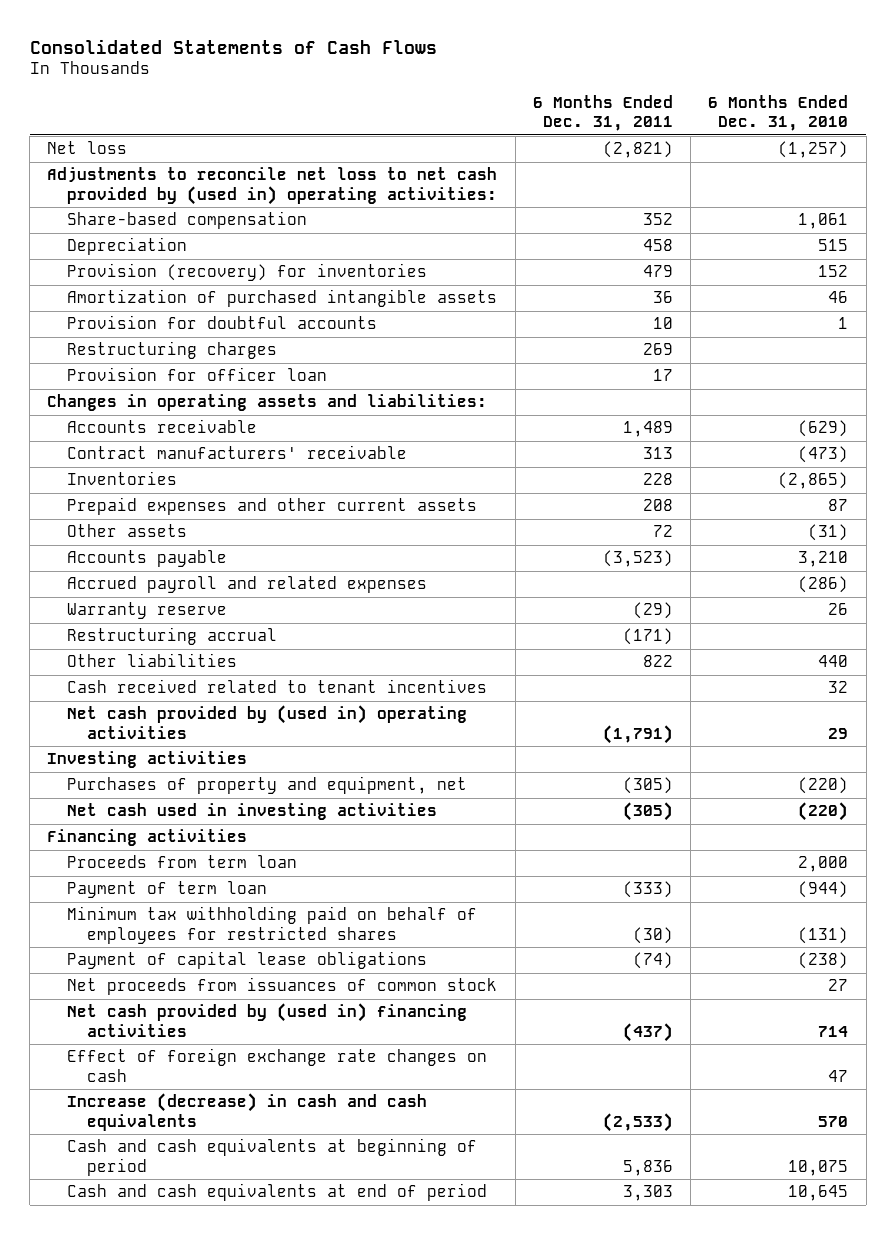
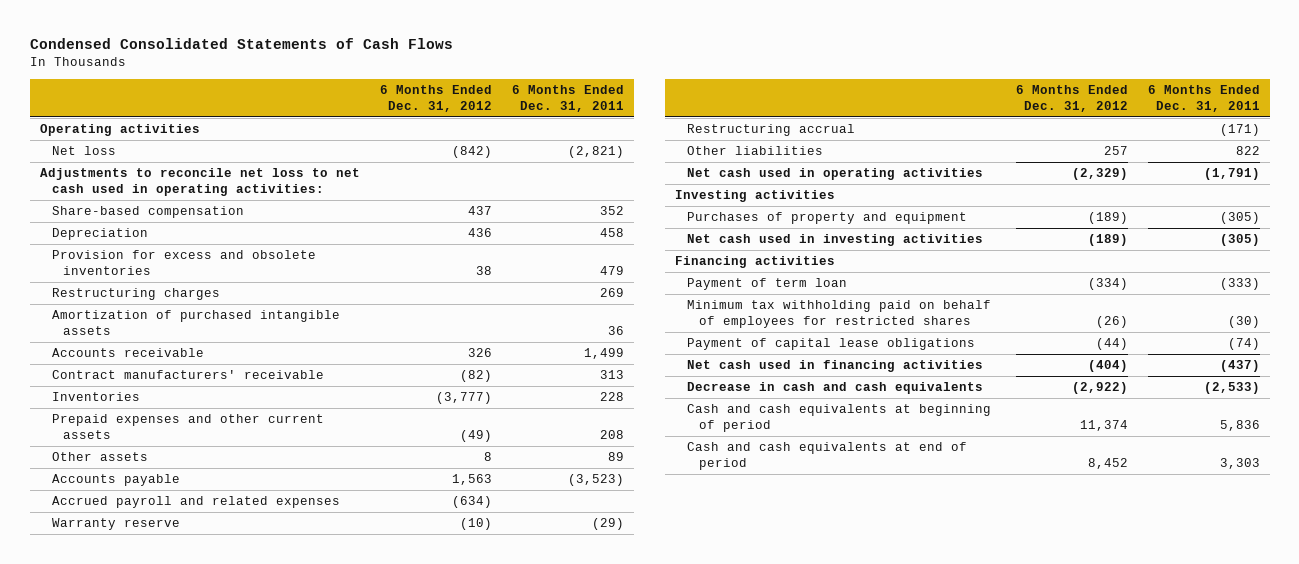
- Consolidated Statements of Cash Flows
+ Condensed Consolidated Statements of Cash Flows
- | 6 Months Ended Dec. 31, 2011 | 6 Months Ended Dec. 31, 2010
+ | 6 Months Ended Dec. 31, 2012 | 6 Months Ended Dec. 31, 2011
+ Operating activities
- Adjustments to reconcile net loss to net cash provided by (used in) operating activities:
+ Adjustments to reconcile net loss to net cash used in operating activities:
- Provision (recovery) for inventories | 479 | 152
- Provision for doubtful accounts | 10 | 1
+ Provision for excess and obsolete inventories | 38 | 479
- Provision for officer loan | 17 |
- Changes in operating assets and liabilities:
- Accounts receivable | 1,489 | (629)
moved down: Amortization of purchased intangible assets | | 36
+ Accounts receivable | 326 | 1,499
- Other assets | 72 | (31)
+ Other assets | 8 | 89
- Cash received related to tenant incentives | | 32
- Net cash provided by (used in) operating activities | (1,791) | 29
+ Net cash used in operating activities | (2,329) | (1,791)
- Purchases of property and equipment, net | (305) | (220)
+ Purchases of property and equipment | (189) | (305)
- Proceeds from term loan | | 2,000
- Net proceeds from issuances of common stock | | 27
- Net cash provided by (used in) financing activities | (437) | 714
- Effect of foreign exchange rate changes on cash | | 47
- Increase (decrease) in cash and cash equivalents | (2,533) | 570
+ Net cash used in financing activities | (404) | (437)
+ Decrease in cash and cash equivalents | (2,922) | (2,533)

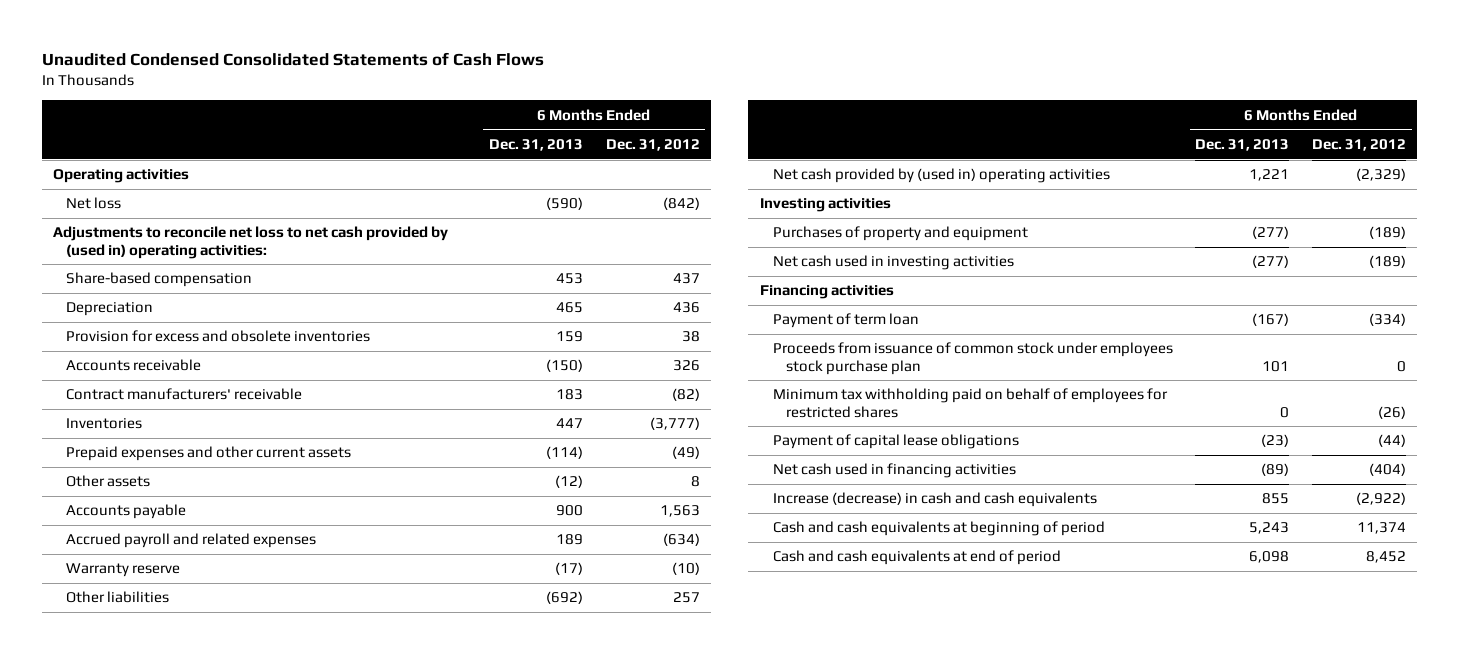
- Condensed Consolidated Statements of Cash Flows
+ Unaudited Condensed Consolidated Statements of Cash Flows
- | 6 Months Ended Dec. 31, 2012 | 6 Months Ended Dec. 31, 2011
+ | 6 Months Ended Dec. 31, 2013 | 6 Months Ended Dec. 31, 2012
- Adjustments to reconcile net loss to net cash used in operating activities:
+ Adjustments to reconcile net loss to net cash provided by (used in) operating activities:
- Restructuring charges | | 269
- Amortization of purchased intangible assets | | 36
- Restructuring accrual | | (171)
- Net cash used in operating activities | (2,329) | (1,791)
+ Net cash provided by (used in) operating activities | 1,221 | (2,329)
+ Proceeds from issuance of common stock under employees stock purchase plan | 101 | 0
- Decrease in cash and cash equivalents | (2,922) | (2,533)
+ Increase (decrease) in cash and cash equivalents | 855 | (2,922)

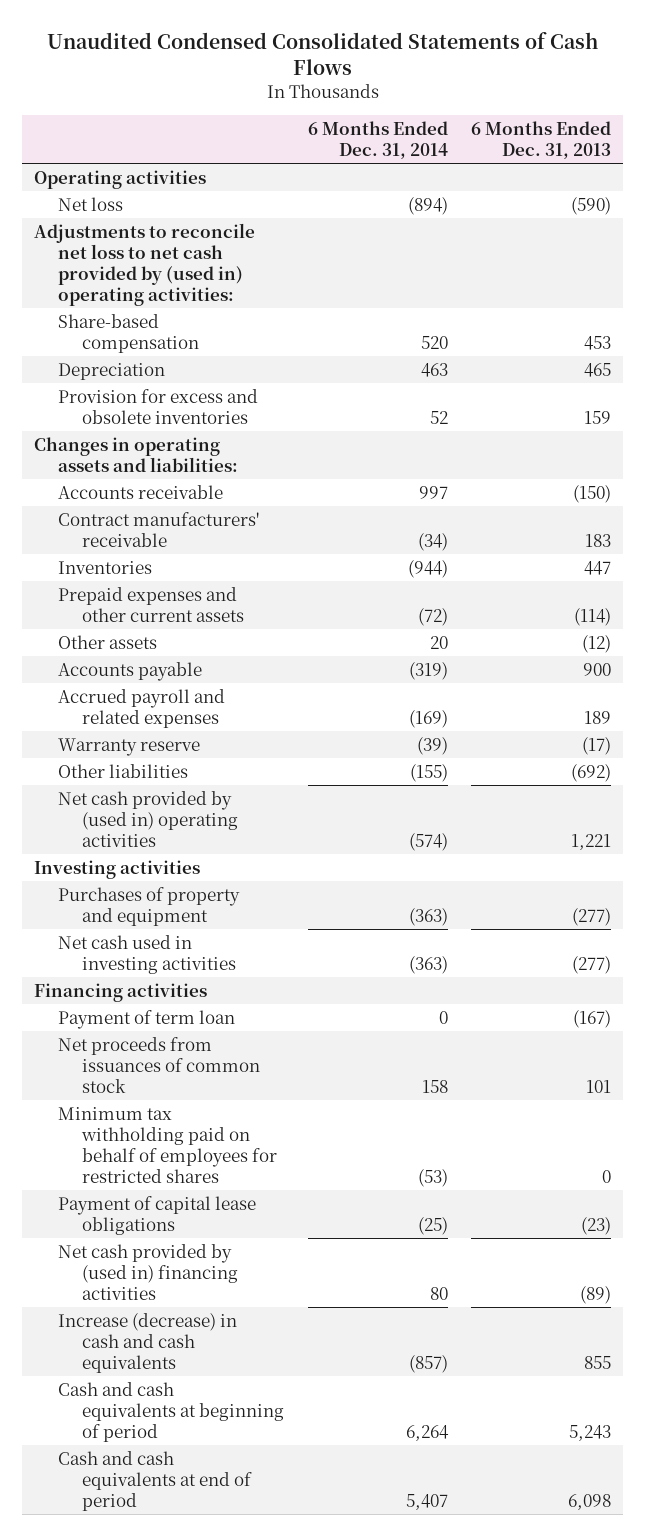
- | 6 Months Ended Dec. 31, 2013 | 6 Months Ended Dec. 31, 2012
+ | 6 Months Ended Dec. 31, 2014 | 6 Months Ended Dec. 31, 2013
+ Changes in operating assets and liabilities:
- Proceeds from issuance of common stock under employees stock purchase plan | 101 | 0
+ Net proceeds from issuances of common stock | 158 | 101
- Net cash used in financing activities | (89) | (404)
+ Net cash provided by (used in) financing activities | 80 | (89)

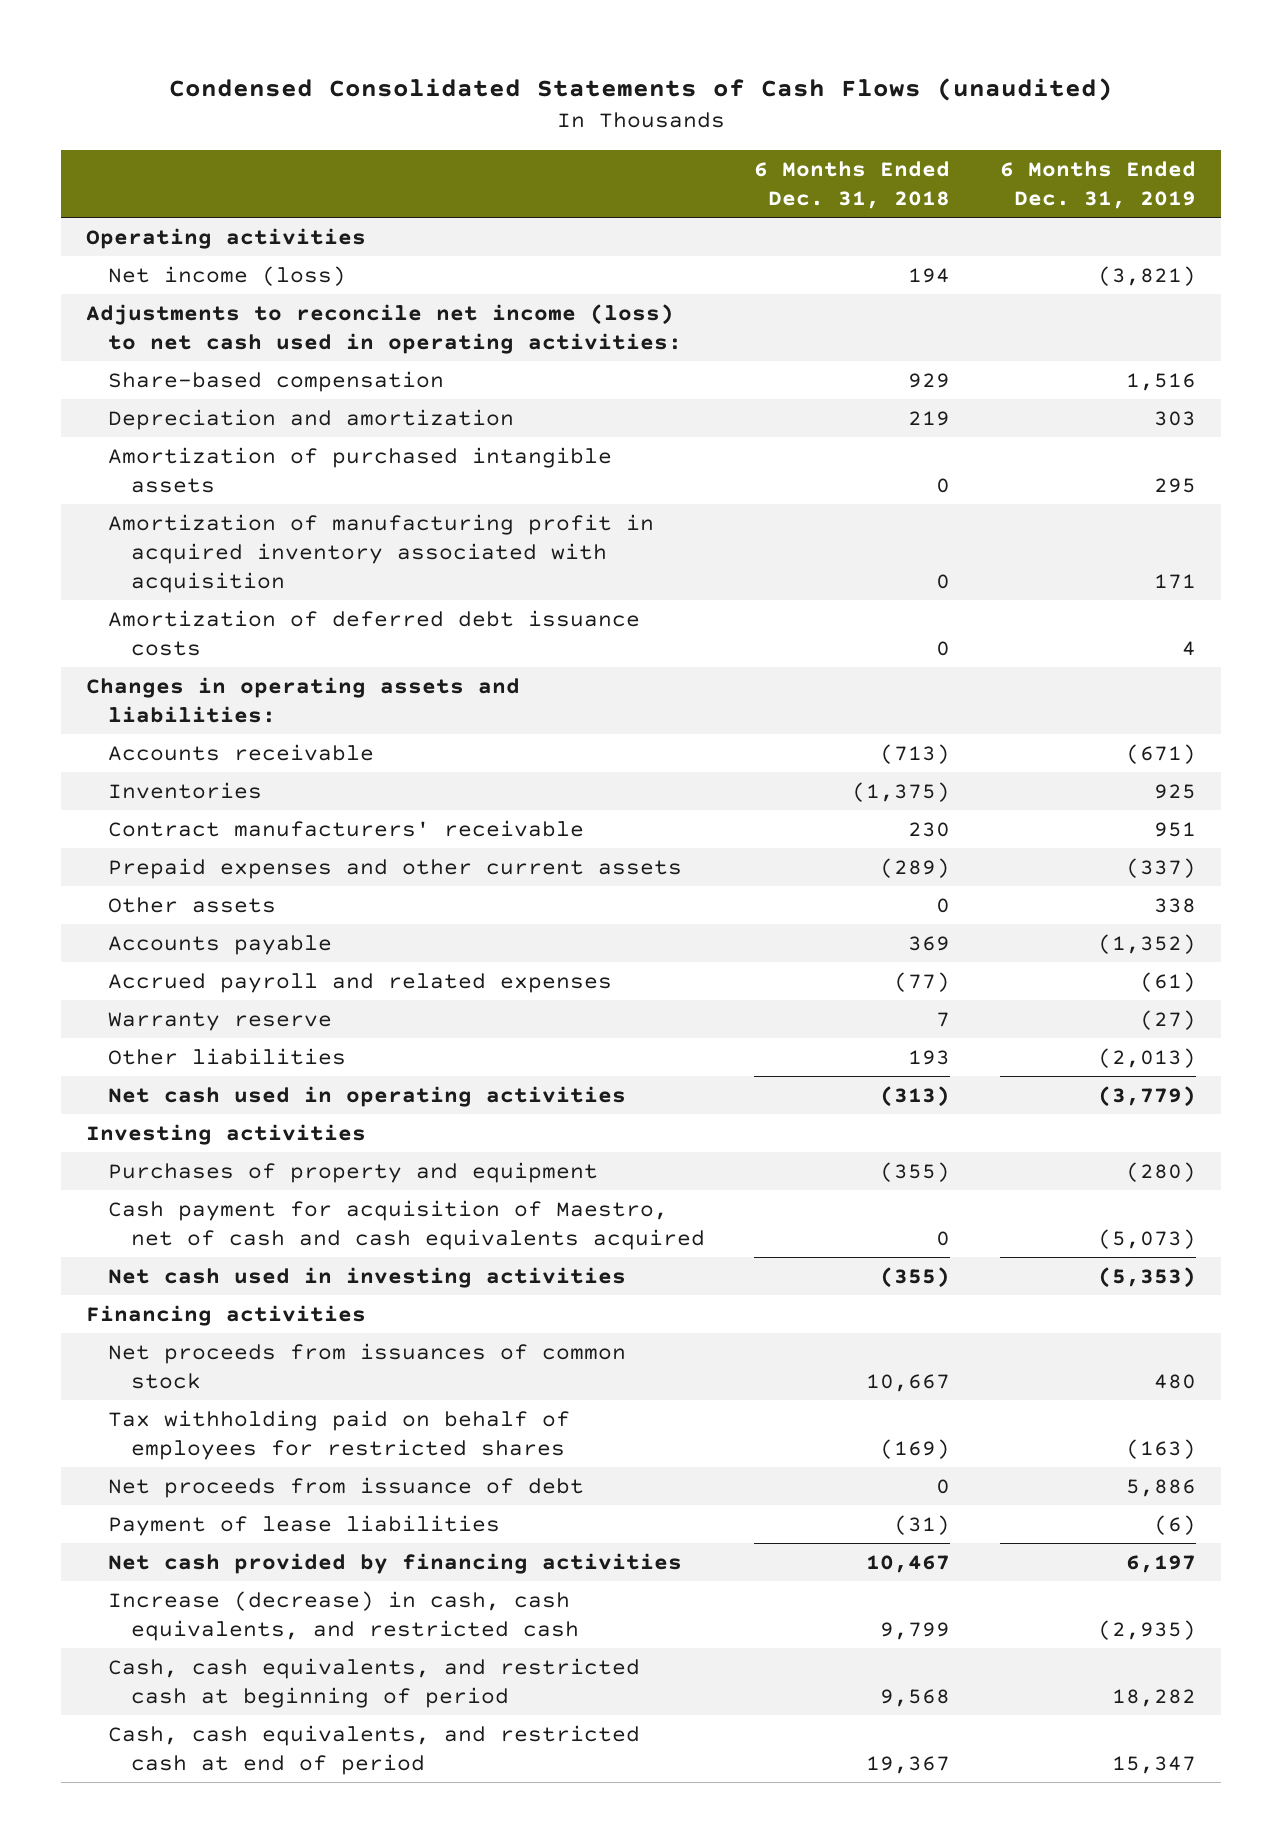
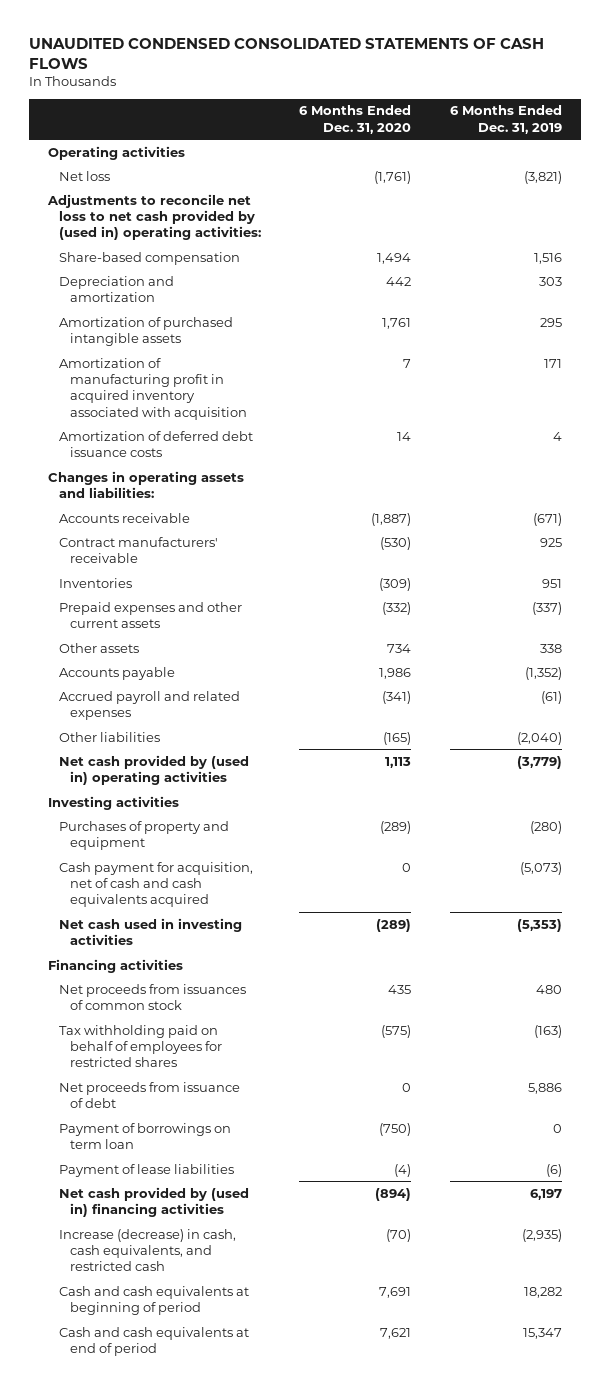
- Condensed Consolidated Statements of Cash Flows (unaudited)
+ UNAUDITED CONDENSED CONSOLIDATED STATEMENTS OF CASH FLOWS
- | 6 Months Ended Dec. 31, 2018 | 6 Months Ended Dec. 31, 2019
+ | 6 Months Ended Dec. 31, 2020 | 6 Months Ended Dec. 31, 2019
- Net income (loss) | 194 | (3,821)
- Adjustments to reconcile net income (loss) to net cash used in operating activities:
+ Net loss | (1,761) | (3,821)
+ Adjustments to reconcile net loss to net cash provided by (used in) operating activities:
- Inventories | (1,375) | 925
- Contract manufacturers' receivable | 230 | 951
+ Contract manufacturers' receivable | (530) | 925
+ Inventories | (309) | 951
- Warranty reserve | 7 | (27)
- Other liabilities | 193 | (2,013)
- Net cash used in operating activities | (313) | (3,779)
+ Other liabilities | (165) | (2,040)
+ Net cash provided by (used in) operating activities | 1,113 | (3,779)
- Cash payment for acquisition of Maestro, net of cash and cash equivalents acquired | 0 | (5,073)
+ Cash payment for acquisition, net of cash and cash equivalents acquired | 0 | (5,073)
+ Payment of borrowings on term loan | (750) | 0
- Net cash provided by financing activities | 10,467 | 6,197
+ Net cash provided by (used in) financing activities | (894) | 6,197
- Cash, cash equivalents, and restricted cash at beginning of period | 9,568 | 18,282
- Cash, cash equivalents, and restricted cash at end of period | 19,367 | 15,347
+ Cash and cash equivalents at beginning of period | 7,691 | 18,282
+ Cash and cash equivalents at end of period | 7,621 | 15,347

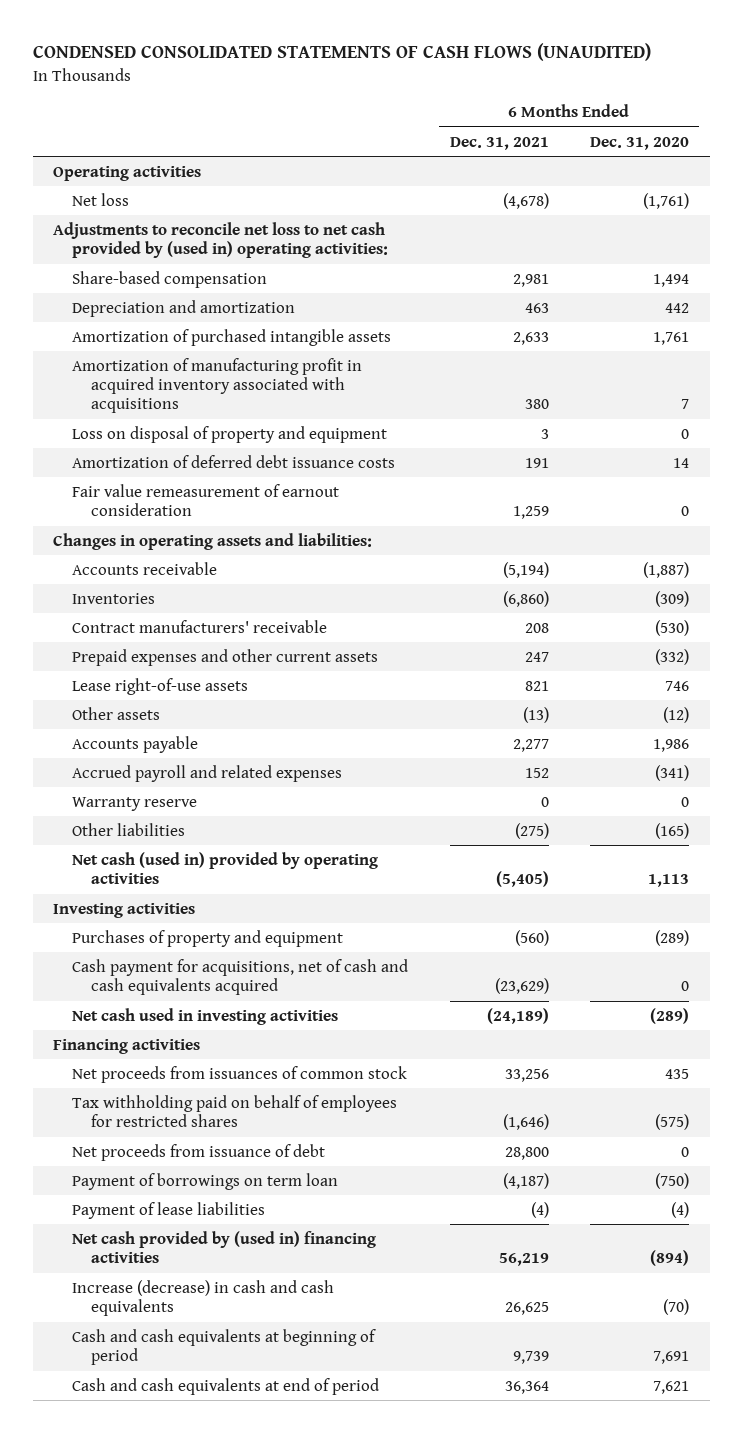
- UNAUDITED CONDENSED CONSOLIDATED STATEMENTS OF CASH FLOWS
+ CONDENSED CONSOLIDATED STATEMENTS OF CASH FLOWS (UNAUDITED)
- | 6 Months Ended Dec. 31, 2020 | 6 Months Ended Dec. 31, 2019
+ | 6 Months Ended Dec. 31, 2021 | 6 Months Ended Dec. 31, 2020
- Amortization of manufacturing profit in acquired inventory associated with acquisition | 7 | 171
+ Amortization of manufacturing profit in acquired inventory associated with acquisitions | 380 | 7
+ Loss on disposal of property and equipment | 3 | 0
+ Fair value remeasurement of earnout consideration | 1,259 | 0
moved down: Contract manufacturers' receivable | 208 | (530)
- Other assets | 734 | 338
+ Lease right-of-use assets | 821 | 746
+ Other assets | (13) | (12)
+ Warranty reserve | 0 | 0
- Net cash provided by (used in) operating activities | 1,113 | (3,779)
+ Net cash (used in) provided by operating activities | (5,405) | 1,113
- Cash payment for acquisition, net of cash and cash equivalents acquired | 0 | (5,073)
+ Cash payment for acquisitions, net of cash and cash equivalents acquired | (23,629) | 0
- Increase (decrease) in cash, cash equivalents, and restricted cash | (70) | (2,935)
+ Increase (decrease) in cash and cash equivalents | 26,625 | (70)

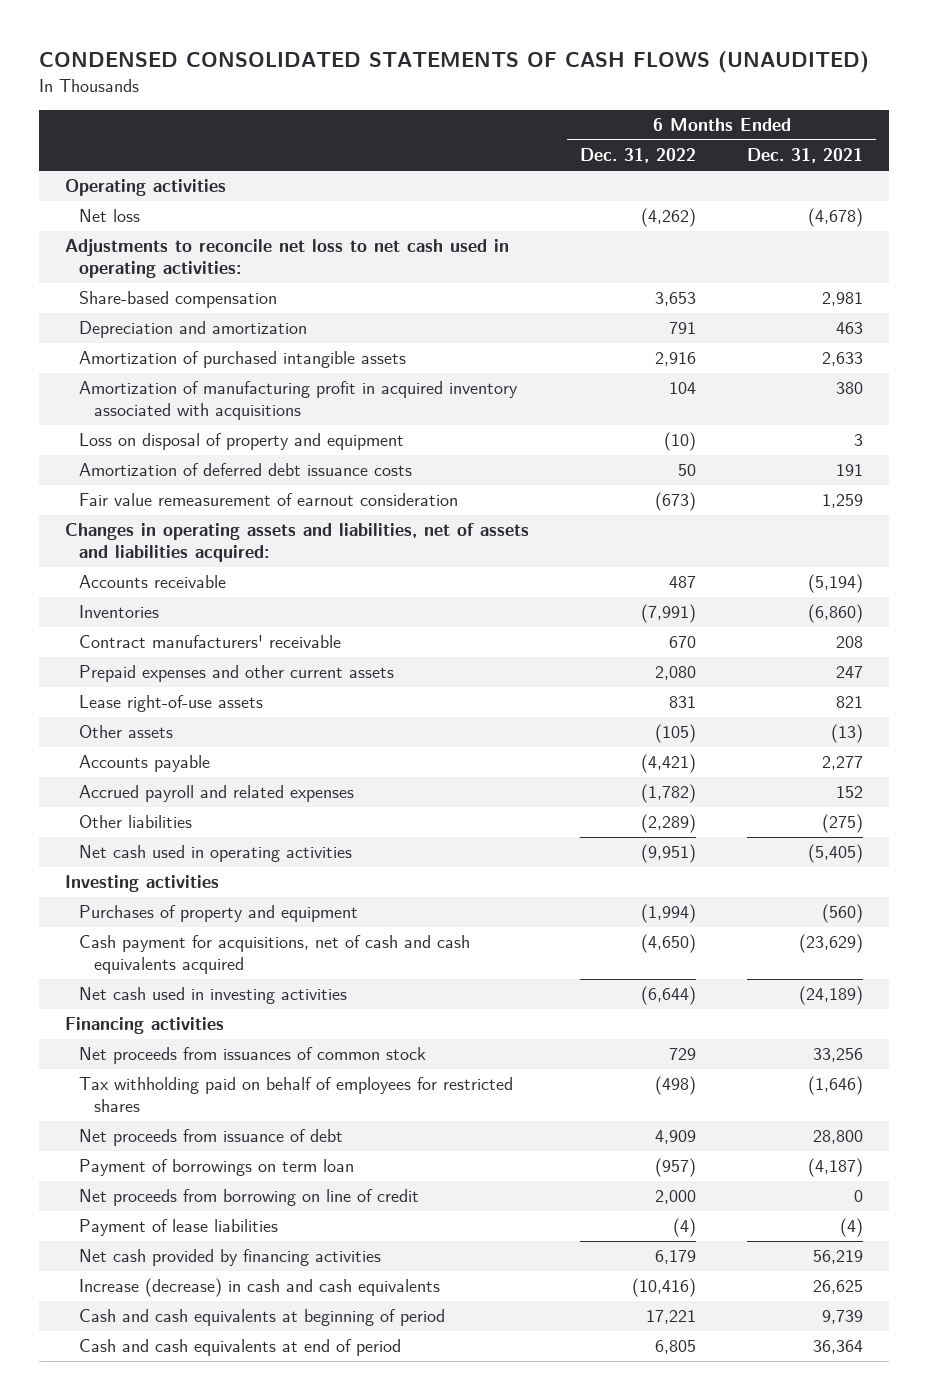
- | 6 Months Ended Dec. 31, 2021 | 6 Months Ended Dec. 31, 2020
+ | 6 Months Ended Dec. 31, 2022 | 6 Months Ended Dec. 31, 2021
- Adjustments to reconcile net loss to net cash provided by (used in) operating activities:
+ Adjustments to reconcile net loss to net cash used in operating activities:
- Changes in operating assets and liabilities:
+ Changes in operating assets and liabilities, net of assets and liabilities acquired:
- Warranty reserve | 0 | 0
- Net cash (used in) provided by operating activities | (5,405) | 1,113
+ Net cash used in operating activities | (9,951) | (5,405)
+ Net proceeds from borrowing on line of credit | 2,000 | 0
- Net cash provided by (used in) financing activities | 56,219 | (894)
+ Net cash provided by financing activities | 6,179 | 56,219

